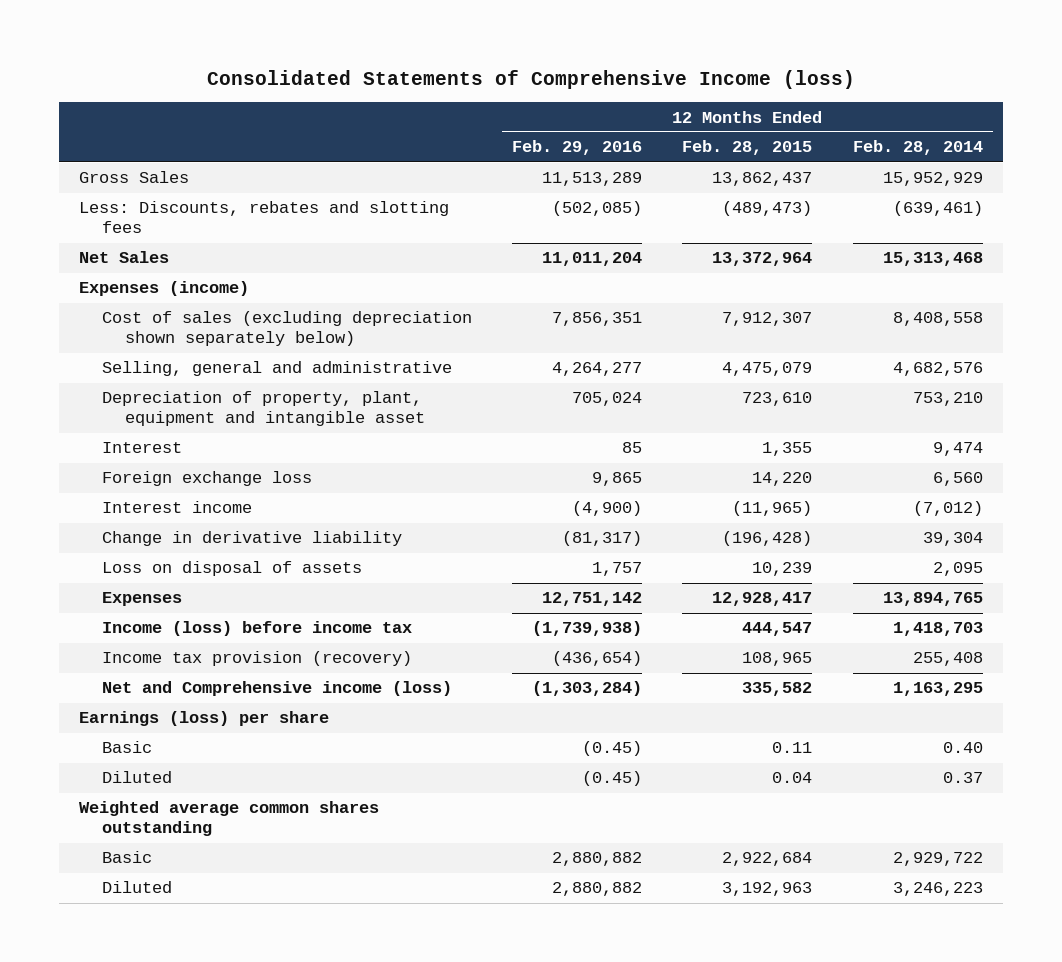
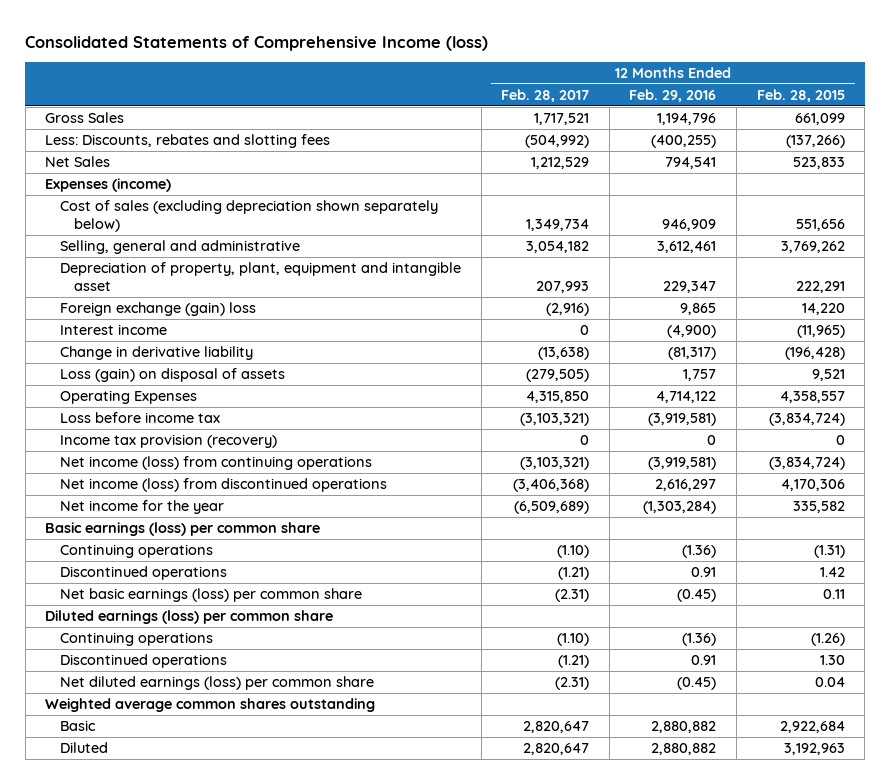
- | 12 Months Ended Feb. 29, 2016 | 12 Months Ended Feb. 28, 2015 | 12 Months Ended Feb. 28, 2014
+ | 12 Months Ended Feb. 28, 2017 | 12 Months Ended Feb. 29, 2016 | 12 Months Ended Feb. 28, 2015
- Gross Sales | 11,513,289 | 13,862,437 | 15,952,929
- Less: Discounts, rebates and slotting fees | (502,085) | (489,473) | (639,461)
- Net Sales | 11,011,204 | 13,372,964 | 15,313,468
+ Gross Sales | 1,717,521 | 1,194,796 | 661,099
+ Less: Discounts, rebates and slotting fees | (504,992) | (400,255) | (137,266)
+ Net Sales | 1,212,529 | 794,541 | 523,833
- Cost of sales (excluding depreciation shown separately below) | 7,856,351 | 7,912,307 | 8,408,558
- Selling, general and administrative | 4,264,277 | 4,475,079 | 4,682,576
- Depreciation of property, plant, equipment and intangible asset | 705,024 | 723,610 | 753,210
- Interest | 85 | 1,355 | 9,474
- Foreign exchange loss | 9,865 | 14,220 | 6,560
+ Cost of sales (excluding depreciation shown separately below) | 1,349,734 | 946,909 | 551,656
+ Selling, general and administrative | 3,054,182 | 3,612,461 | 3,769,262
+ Depreciation of property, plant, equipment and intangible asset | 207,993 | 229,347 | 222,291
+ Foreign exchange (gain) loss | (2,916) | 9,865 | 14,220
- Loss on disposal of assets | 1,757 | 10,239 | 2,095
- Expenses | 12,751,142 | 12,928,417 | 13,894,765
- Income (loss) before income tax | (1,739,938) | 444,547 | 1,418,703
- Income tax provision (recovery) | (436,654) | 108,965 | 255,408
- Net and Comprehensive income (loss) | (1,303,284) | 335,582 | 1,163,295
- Earnings (loss) per share
- Basic | (0.45) | 0.11 | 0.40
- Diluted | (0.45) | 0.04 | 0.37
+ Loss (gain) on disposal of assets | (279,505) | 1,757 | 9,521
+ Operating Expenses | 4,315,850 | 4,714,122 | 4,358,557
+ Loss before income tax | (3,103,321) | (3,919,581) | (3,834,724)
+ Income tax provision (recovery) | 0 | 0 | 0
+ Net income (loss) from continuing operations | (3,103,321) | (3,919,581) | (3,834,724)
+ Net income (loss) from discontinued operations | (3,406,368) | 2,616,297 | 4,170,306
+ Net income for the year | (6,509,689) | (1,303,284) | 335,582
+ Basic earnings (loss) per common share
+ Continuing operations | (1.10) | (1.36) | (1.31)
+ Discontinued operations | (1.21) | 0.91 | 1.42
+ Net basic earnings (loss) per common share | (2.31) | (0.45) | 0.11
+ Diluted earnings (loss) per common share
+ Continuing operations | (1.10) | (1.36) | (1.26)
+ Discontinued operations | (1.21) | 0.91 | 1.30
+ Net diluted earnings (loss) per common share | (2.31) | (0.45) | 0.04

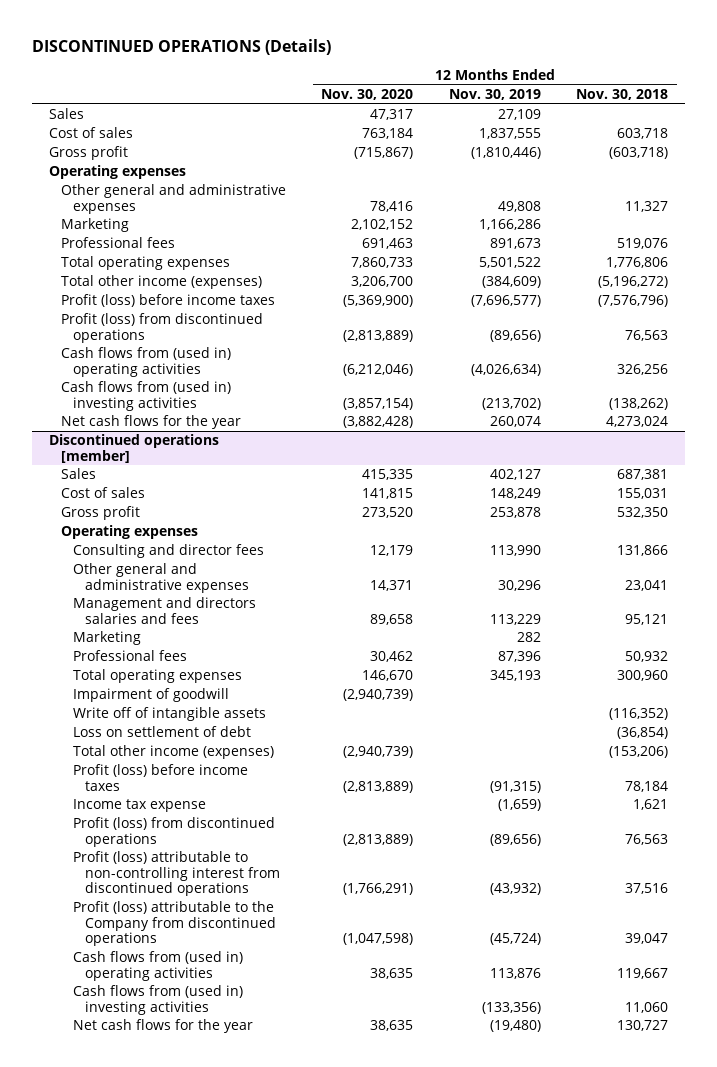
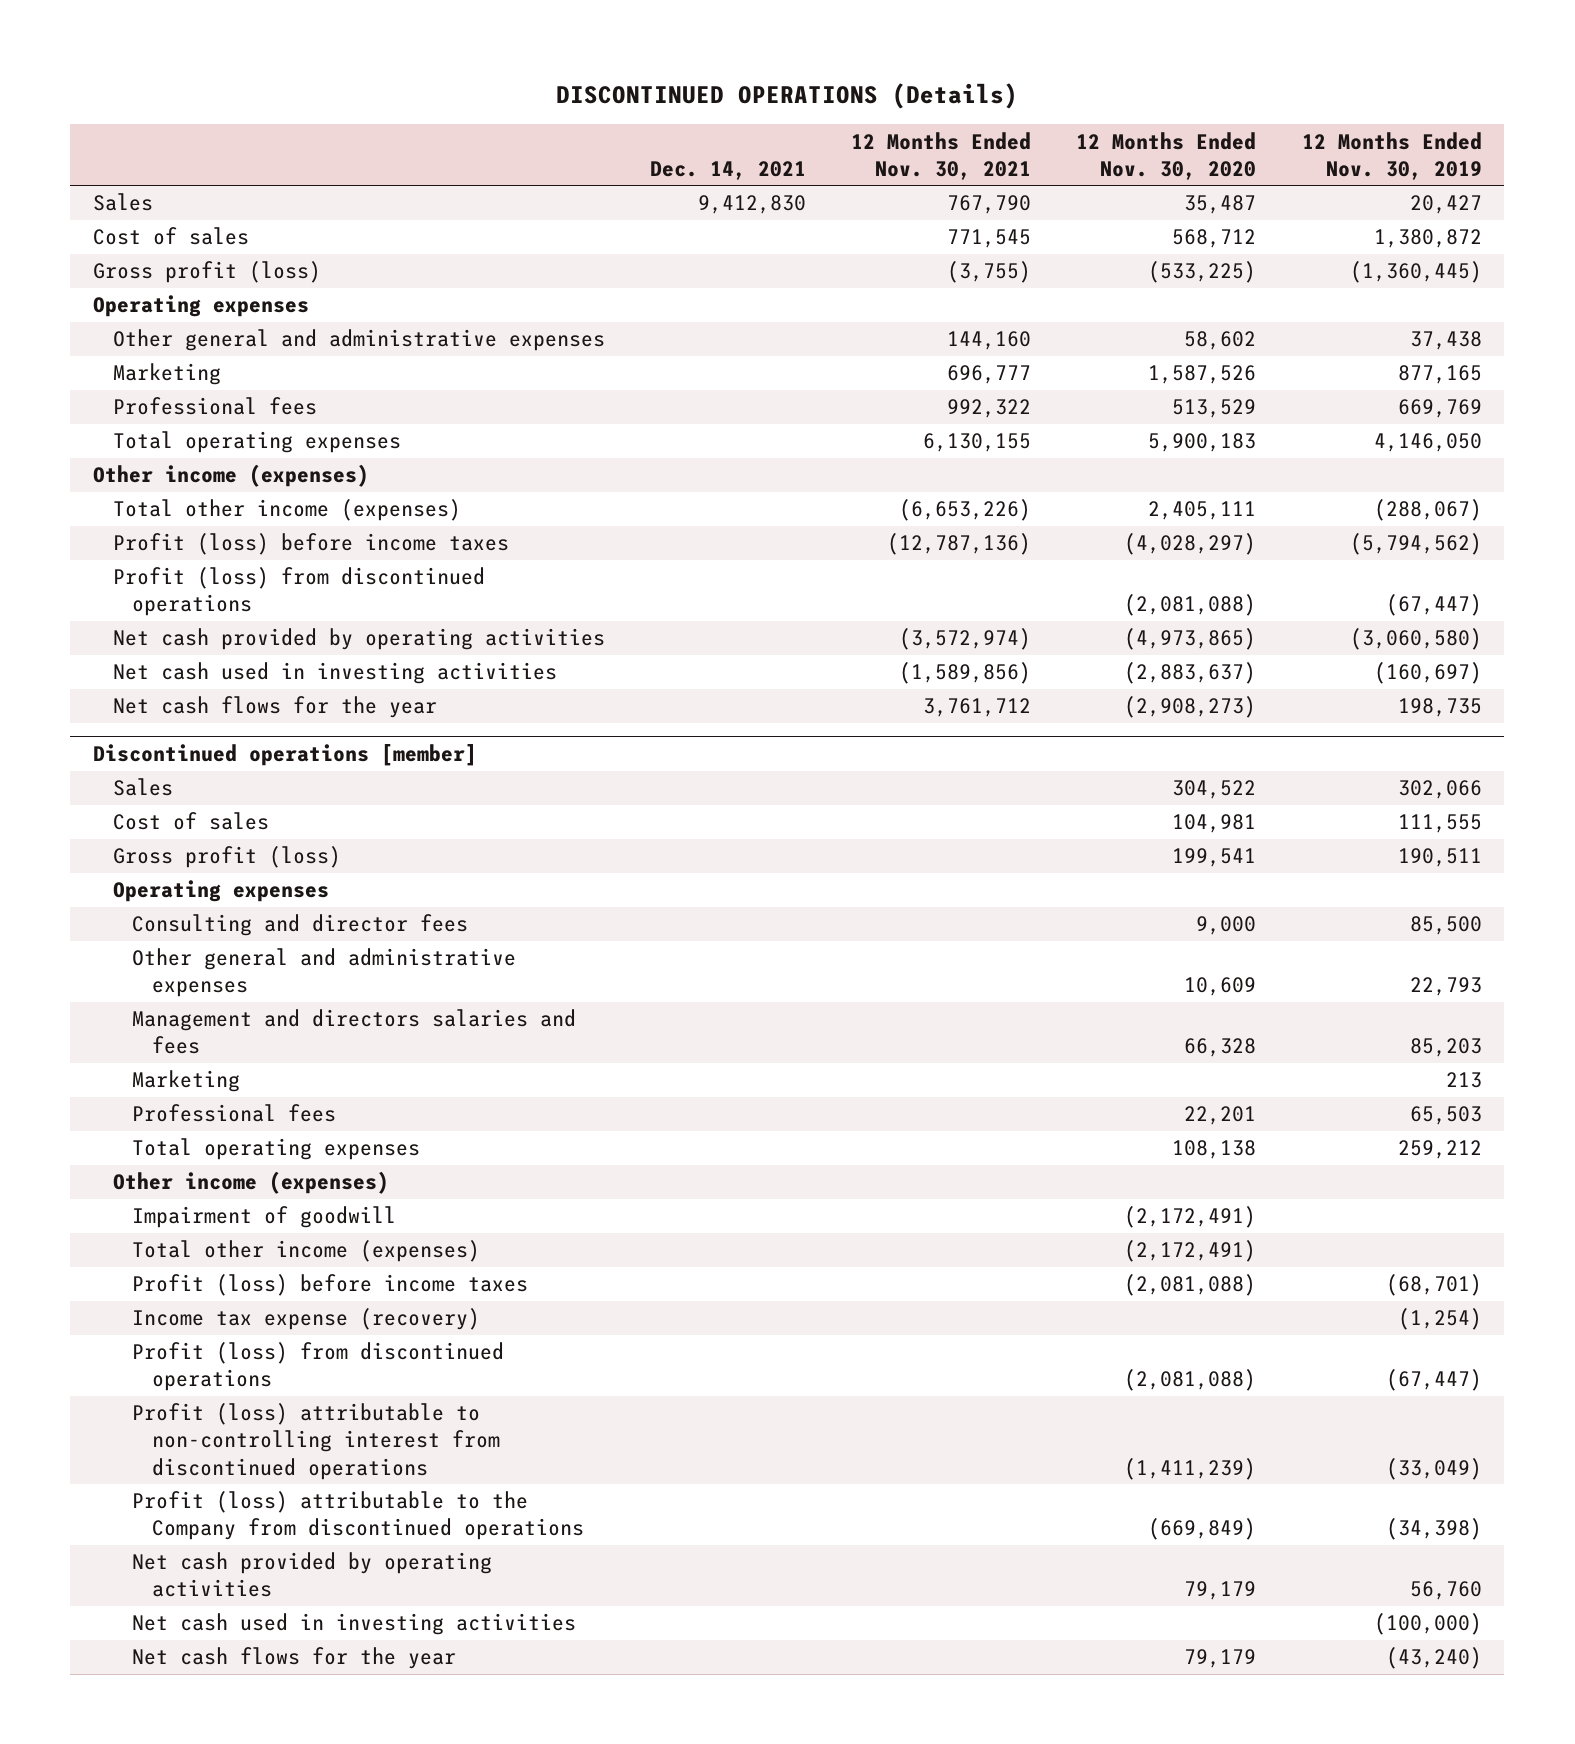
- | 12 Months Ended Nov. 30, 2020 | 12 Months Ended Nov. 30, 2019 | 12 Months Ended Nov. 30, 2018
+ | Dec. 14, 2021 | 12 Months Ended Nov. 30, 2021 | 12 Months Ended Nov. 30, 2020 | 12 Months Ended Nov. 30, 2019
- Sales | 47,317 | 27,109 |
- Cost of sales | 763,184 | 1,837,555 | 603,718
- Gross profit | (715,867) | (1,810,446) | (603,718)
+ Sales | 9,412,830 | 767,790 | 35,487 | 20,427
+ Cost of sales | | 771,545 | 568,712 | 1,380,872
+ Gross profit (loss) | | (3,755) | (533,225) | (1,360,445)
- Other general and administrative expenses | 78,416 | 49,808 | 11,327
- Marketing | 2,102,152 | 1,166,286 |
- Professional fees | 691,463 | 891,673 | 519,076
- Total operating expenses | 7,860,733 | 5,501,522 | 1,776,806
- Total other income (expenses) | 3,206,700 | (384,609) | (5,196,272)
- Profit (loss) before income taxes | (5,369,900) | (7,696,577) | (7,576,796)
- Profit (loss) from discontinued operations | (2,813,889) | (89,656) | 76,563
- Cash flows from (used in) operating activities | (6,212,046) | (4,026,634) | 326,256
- Cash flows from (used in) investing activities | (3,857,154) | (213,702) | (138,262)
- Net cash flows for the year | (3,882,428) | 260,074 | 4,273,024
+ Other general and administrative expenses | | 144,160 | 58,602 | 37,438
+ Marketing | | 696,777 | 1,587,526 | 877,165
+ Professional fees | | 992,322 | 513,529 | 669,769
+ Total operating expenses | | 6,130,155 | 5,900,183 | 4,146,050
+ Other income (expenses)
+ Total other income (expenses) | | (6,653,226) | 2,405,111 | (288,067)
+ Profit (loss) before income taxes | | (12,787,136) | (4,028,297) | (5,794,562)
+ Profit (loss) from discontinued operations | | | (2,081,088) | (67,447)
+ Net cash provided by operating activities | | (3,572,974) | (4,973,865) | (3,060,580)
+ Net cash used in investing activities | | (1,589,856) | (2,883,637) | (160,697)
+ Net cash flows for the year | | 3,761,712 | (2,908,273) | 198,735
@ Discontinued operations [member]
- Sales | 415,335 | 402,127 | 687,381
- Cost of sales | 141,815 | 148,249 | 155,031
- Gross profit | 273,520 | 253,878 | 532,350
+ Sales | | | 304,522 | 302,066
+ Cost of sales | | | 104,981 | 111,555
+ Gross profit (loss) | | | 199,541 | 190,511
- Consulting and director fees | 12,179 | 113,990 | 131,866
- Other general and administrative expenses | 14,371 | 30,296 | 23,041
- Management and directors salaries and fees | 89,658 | 113,229 | 95,121
- Marketing | | 282 |
- Professional fees | 30,462 | 87,396 | 50,932
- Total operating expenses | 146,670 | 345,193 | 300,960
- Impairment of goodwill | (2,940,739) | |
- Write off of intangible assets | | | (116,352)
- Loss on settlement of debt | | | (36,854)
- Total other income (expenses) | (2,940,739) | | (153,206)
- Profit (loss) before income taxes | (2,813,889) | (91,315) | 78,184
- Income tax expense | | (1,659) | 1,621
- Profit (loss) from discontinued operations | (2,813,889) | (89,656) | 76,563
- Profit (loss) attributable to non-controlling interest from discontinued operations | (1,766,291) | (43,932) | 37,516
- Profit (loss) attributable to the Company from discontinued operations | (1,047,598) | (45,724) | 39,047
- Cash flows from (used in) operating activities | 38,635 | 113,876 | 119,667
- Cash flows from (used in) investing activities | | (133,356) | 11,060
- Net cash flows for the year | 38,635 | (19,480) | 130,727
+ Consulting and director fees | | | 9,000 | 85,500
+ Other general and administrative expenses | | | 10,609 | 22,793
+ Management and directors salaries and fees | | | 66,328 | 85,203
+ Marketing | | | | 213
+ Professional fees | | | 22,201 | 65,503
+ Total operating expenses | | | 108,138 | 259,212
+ Other income (expenses)
+ Impairment of goodwill | | | (2,172,491) |
+ Total other income (expenses) | | | (2,172,491) |
+ Profit (loss) before income taxes | | | (2,081,088) | (68,701)
+ Income tax expense (recovery) | | | | (1,254)
+ Profit (loss) from discontinued operations | | | (2,081,088) | (67,447)
+ Profit (loss) attributable to non-controlling interest from discontinued operations | | | (1,411,239) | (33,049)
+ Profit (loss) attributable to the Company from discontinued operations | | | (669,849) | (34,398)
+ Net cash provided by operating activities | | | 79,179 | 56,760
+ Net cash used in investing activities | | | | (100,000)
+ Net cash flows for the year | | | 79,179 | (43,240)

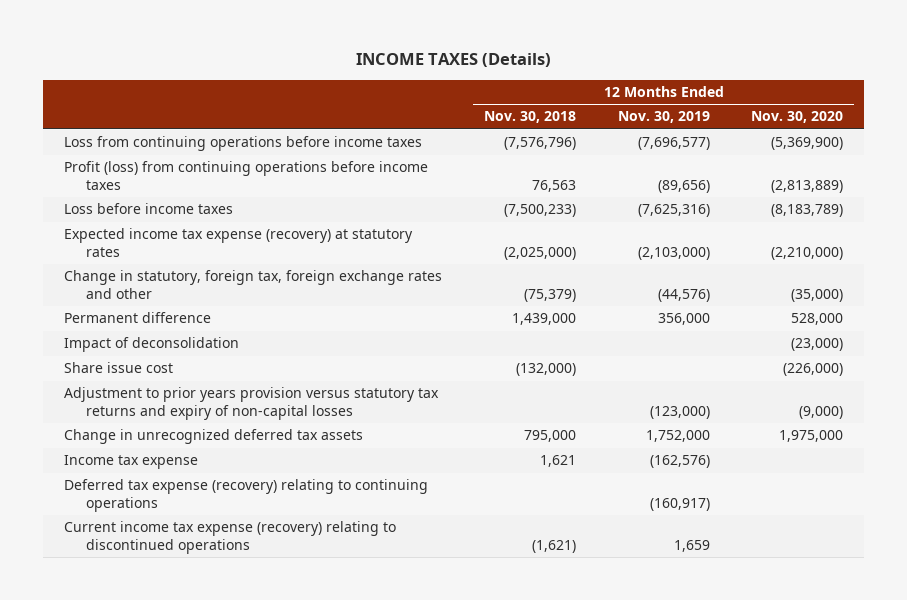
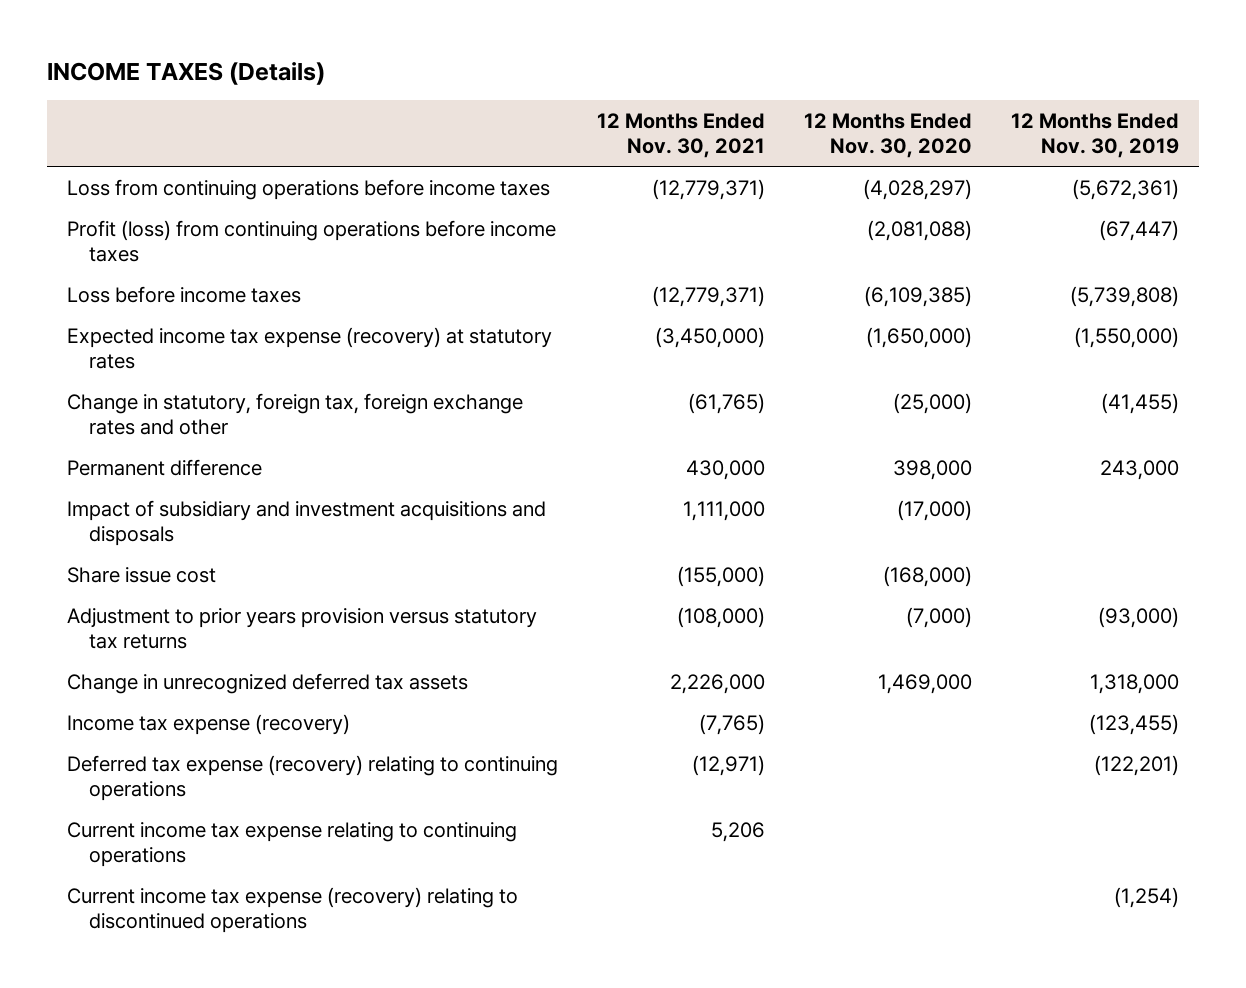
- | 12 Months Ended Nov. 30, 2018 | 12 Months Ended Nov. 30, 2019 | 12 Months Ended Nov. 30, 2020
+ | 12 Months Ended Nov. 30, 2021 | 12 Months Ended Nov. 30, 2020 | 12 Months Ended Nov. 30, 2019
- Loss from continuing operations before income taxes | (7,576,796) | (7,696,577) | (5,369,900)
- Profit (loss) from continuing operations before income taxes | 76,563 | (89,656) | (2,813,889)
- Loss before income taxes | (7,500,233) | (7,625,316) | (8,183,789)
- Expected income tax expense (recovery) at statutory rates | (2,025,000) | (2,103,000) | (2,210,000)
- Change in statutory, foreign tax, foreign exchange rates and other | (75,379) | (44,576) | (35,000)
- Permanent difference | 1,439,000 | 356,000 | 528,000
- Impact of deconsolidation | | | (23,000)
- Share issue cost | (132,000) | | (226,000)
- Adjustment to prior years provision versus statutory tax returns and expiry of non-capital losses | | (123,000) | (9,000)
- Change in unrecognized deferred tax assets | 795,000 | 1,752,000 | 1,975,000
- Income tax expense | 1,621 | (162,576) |
- Deferred tax expense (recovery) relating to continuing operations | | (160,917) |
- Current income tax expense (recovery) relating to discontinued operations | (1,621) | 1,659 |
+ Loss from continuing operations before income taxes | (12,779,371) | (4,028,297) | (5,672,361)
+ Profit (loss) from continuing operations before income taxes | | (2,081,088) | (67,447)
+ Loss before income taxes | (12,779,371) | (6,109,385) | (5,739,808)
+ Expected income tax expense (recovery) at statutory rates | (3,450,000) | (1,650,000) | (1,550,000)
+ Change in statutory, foreign tax, foreign exchange rates and other | (61,765) | (25,000) | (41,455)
+ Permanent difference | 430,000 | 398,000 | 243,000
+ Impact of subsidiary and investment acquisitions and disposals | 1,111,000 | (17,000) |
+ Share issue cost | (155,000) | (168,000) |
+ Adjustment to prior years provision versus statutory tax returns | (108,000) | (7,000) | (93,000)
+ Change in unrecognized deferred tax assets | 2,226,000 | 1,469,000 | 1,318,000
+ Income tax expense (recovery) | (7,765) | | (123,455)
+ Deferred tax expense (recovery) relating to continuing operations | (12,971) | | (122,201)
+ Current income tax expense relating to continuing operations | 5,206 | |
+ Current income tax expense (recovery) relating to discontinued operations | | | (1,254)

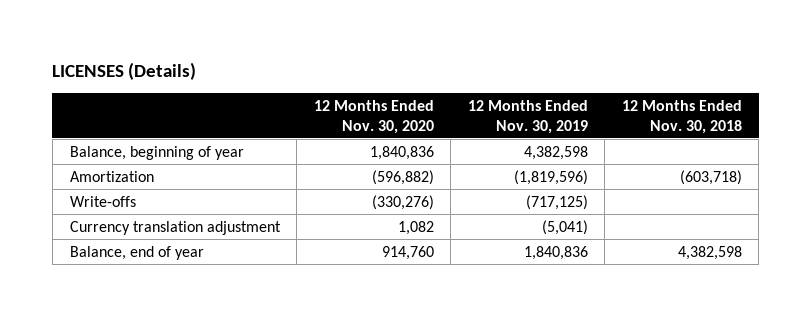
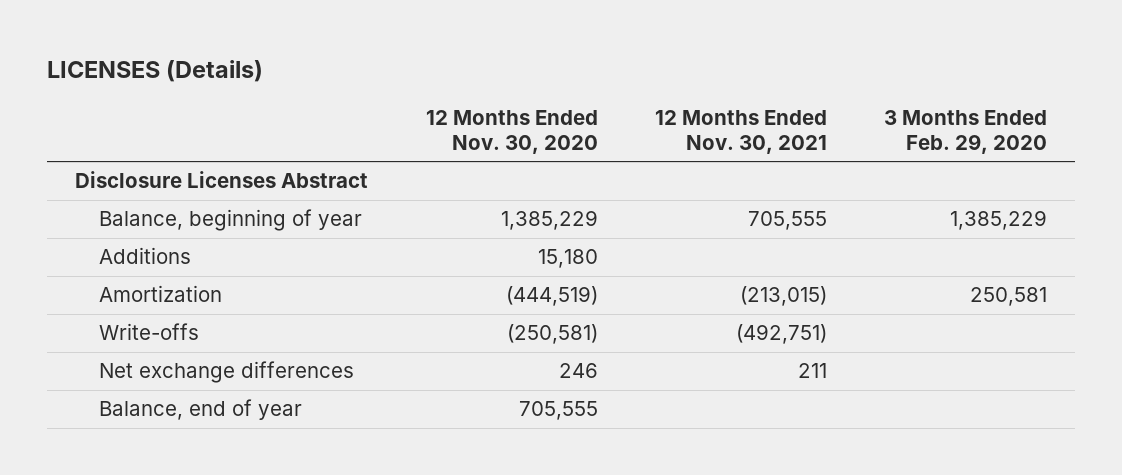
- | 12 Months Ended Nov. 30, 2020 | 12 Months Ended Nov. 30, 2019 | 12 Months Ended Nov. 30, 2018
+ | 12 Months Ended Nov. 30, 2020 | 12 Months Ended Nov. 30, 2021 | 3 Months Ended Feb. 29, 2020
- Balance, beginning of year | 1,840,836 | 4,382,598 |
- Amortization | (596,882) | (1,819,596) | (603,718)
- Write-offs | (330,276) | (717,125) |
- Currency translation adjustment | 1,082 | (5,041) |
- Balance, end of year | 914,760 | 1,840,836 | 4,382,598
+ Disclosure Licenses Abstract
+ Balance, beginning of year | 1,385,229 | 705,555 | 1,385,229
+ Additions | 15,180 | |
+ Amortization | (444,519) | (213,015) | 250,581
+ Write-offs | (250,581) | (492,751) |
+ Net exchange differences | 246 | 211 |
+ Balance, end of year | 705,555 | |

